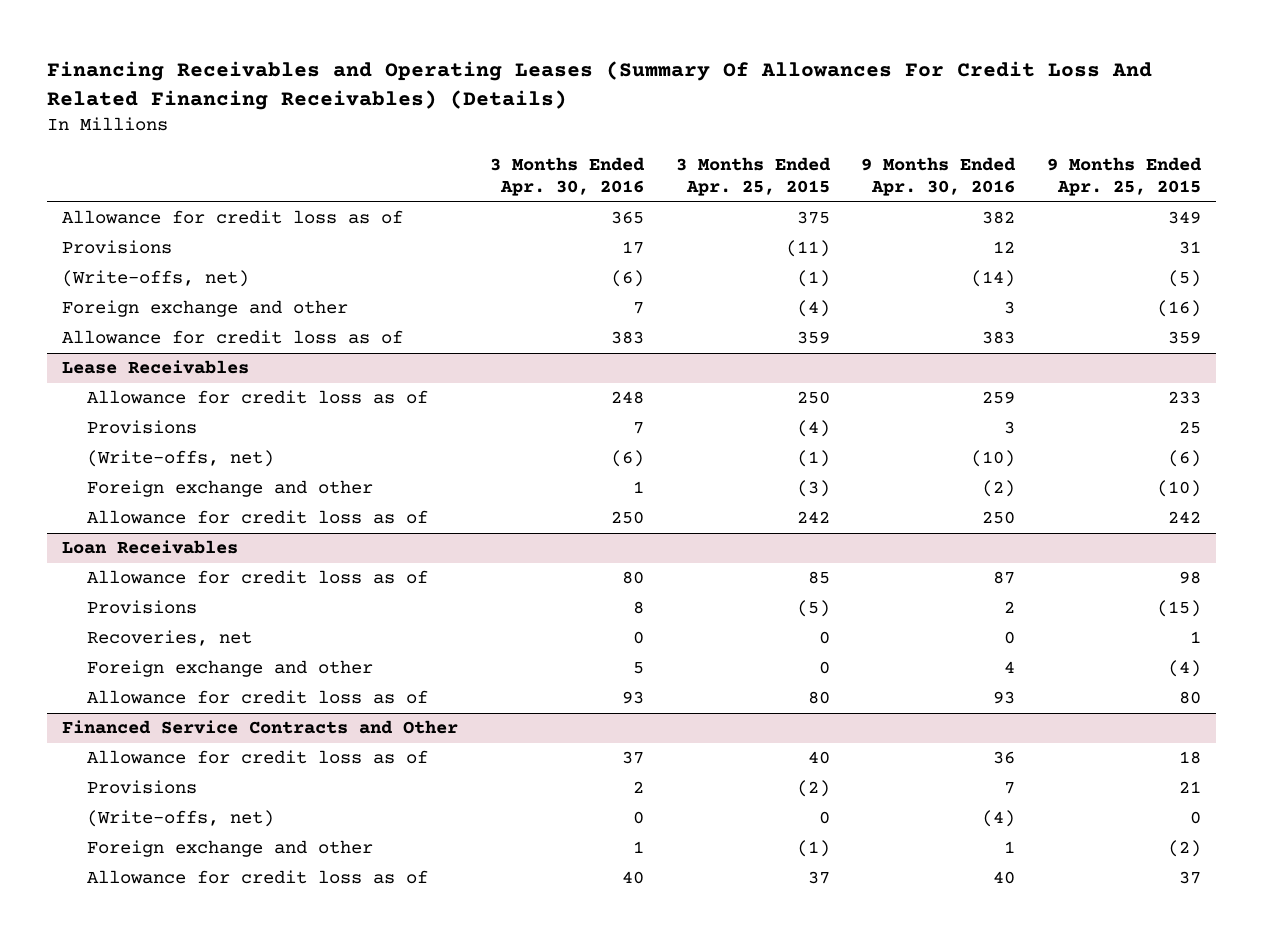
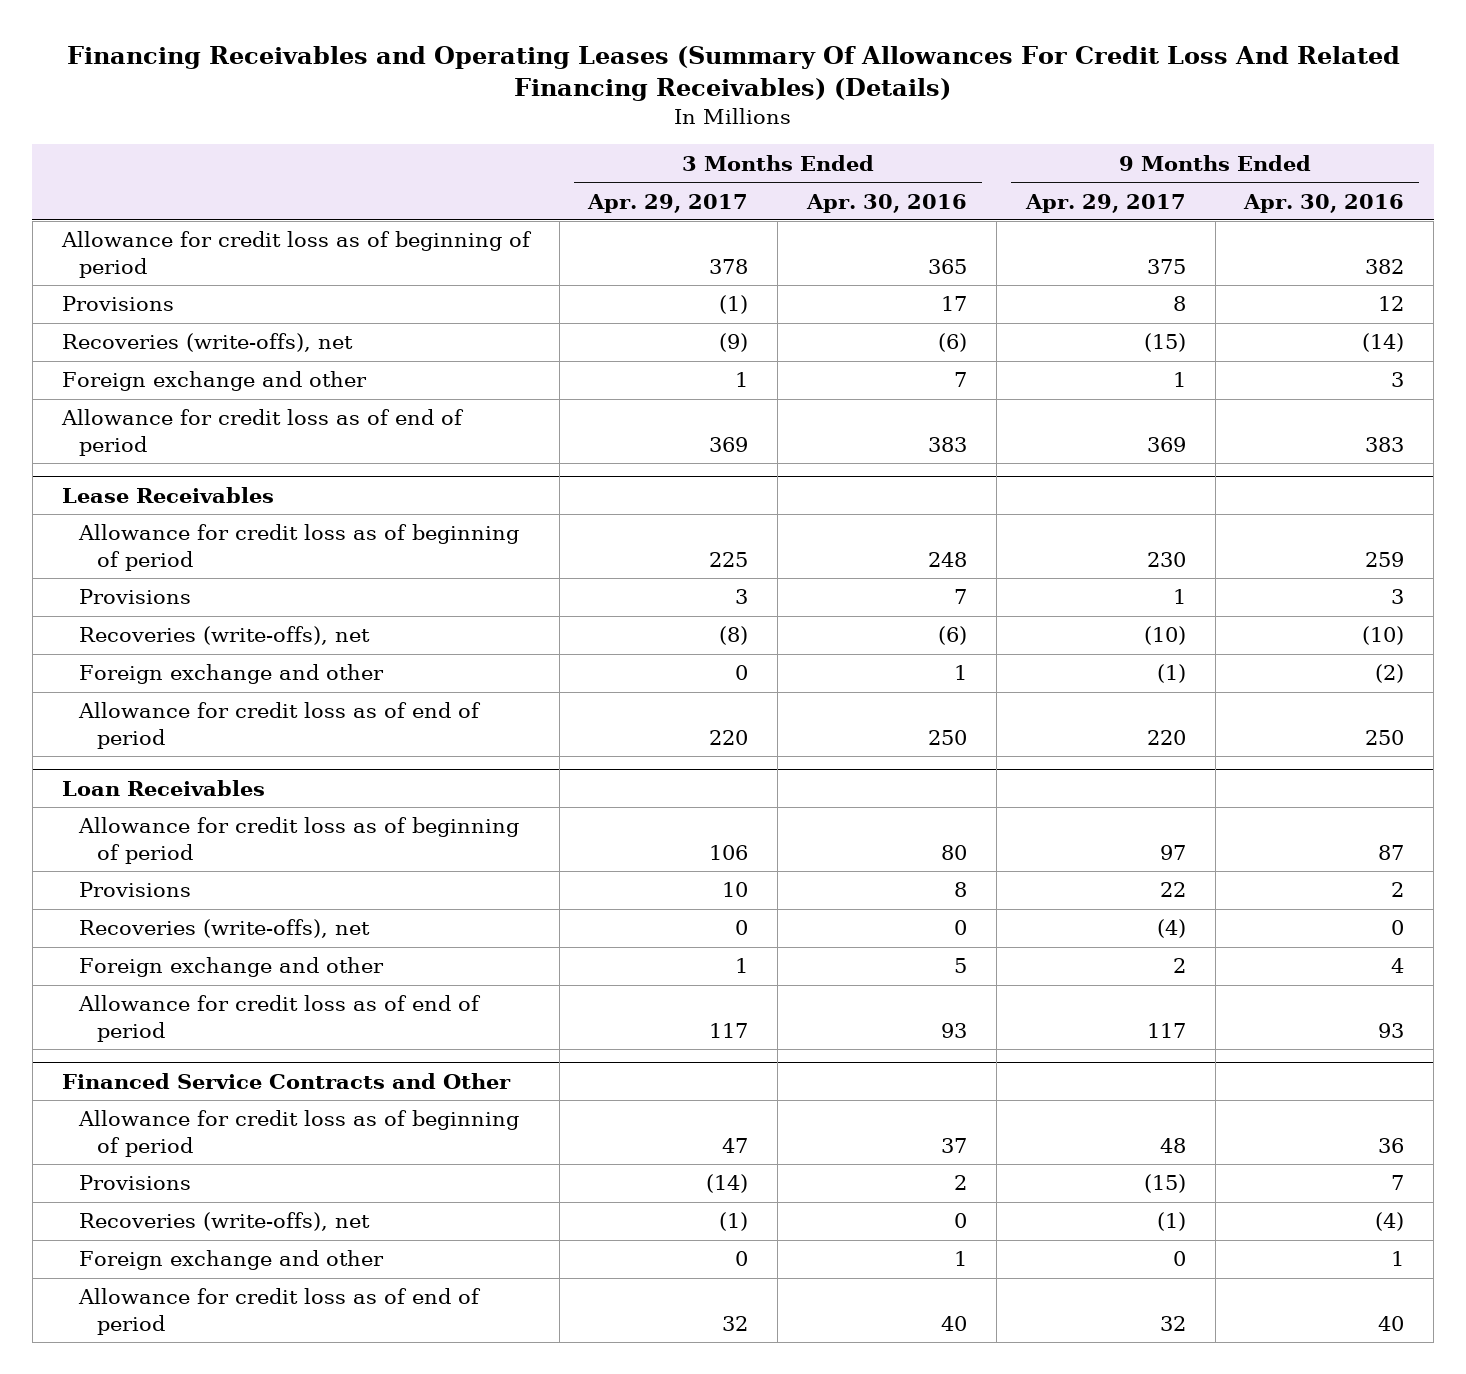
- | 3 Months Ended Apr. 30, 2016 | 3 Months Ended Apr. 25, 2015 | 9 Months Ended Apr. 30, 2016 | 9 Months Ended Apr. 25, 2015
+ | 3 Months Ended Apr. 29, 2017 | 3 Months Ended Apr. 30, 2016 | 9 Months Ended Apr. 29, 2017 | 9 Months Ended Apr. 30, 2016
- Allowance for credit loss as of | 365 | 375 | 382 | 349
+ Allowance for credit loss as of beginning of period | 378 | 365 | 375 | 382
- (Write-offs, net) | (6) | (1) | (14) | (5)
+ Recoveries (write-offs), net | (9) | (6) | (15) | (14)
- Allowance for credit loss as of | 383 | 359 | 383 | 359
+ Allowance for credit loss as of end of period | 369 | 383 | 369 | 383
@ Lease Receivables
- Allowance for credit loss as of | 248 | 250 | 259 | 233
+ Allowance for credit loss as of beginning of period | 225 | 248 | 230 | 259
- (Write-offs, net) | (6) | (1) | (10) | (6)
+ Recoveries (write-offs), net | (8) | (6) | (10) | (10)
- Allowance for credit loss as of | 250 | 242 | 250 | 242
+ Allowance for credit loss as of end of period | 220 | 250 | 220 | 250
@ Loan Receivables
- Allowance for credit loss as of | 80 | 85 | 87 | 98
+ Allowance for credit loss as of beginning of period | 106 | 80 | 97 | 87
- Recoveries, net | 0 | 0 | 0 | 1
+ Recoveries (write-offs), net | 0 | 0 | (4) | 0
- Allowance for credit loss as of | 93 | 80 | 93 | 80
+ Allowance for credit loss as of end of period | 117 | 93 | 117 | 93
@ Financed Service Contracts and Other
- Allowance for credit loss as of | 37 | 40 | 36 | 18
+ Allowance for credit loss as of beginning of period | 47 | 37 | 48 | 36
- (Write-offs, net) | 0 | 0 | (4) | 0
+ Recoveries (write-offs), net | (1) | 0 | (1) | (4)
- Allowance for credit loss as of | 40 | 37 | 40 | 37
+ Allowance for credit loss as of end of period | 32 | 40 | 32 | 40

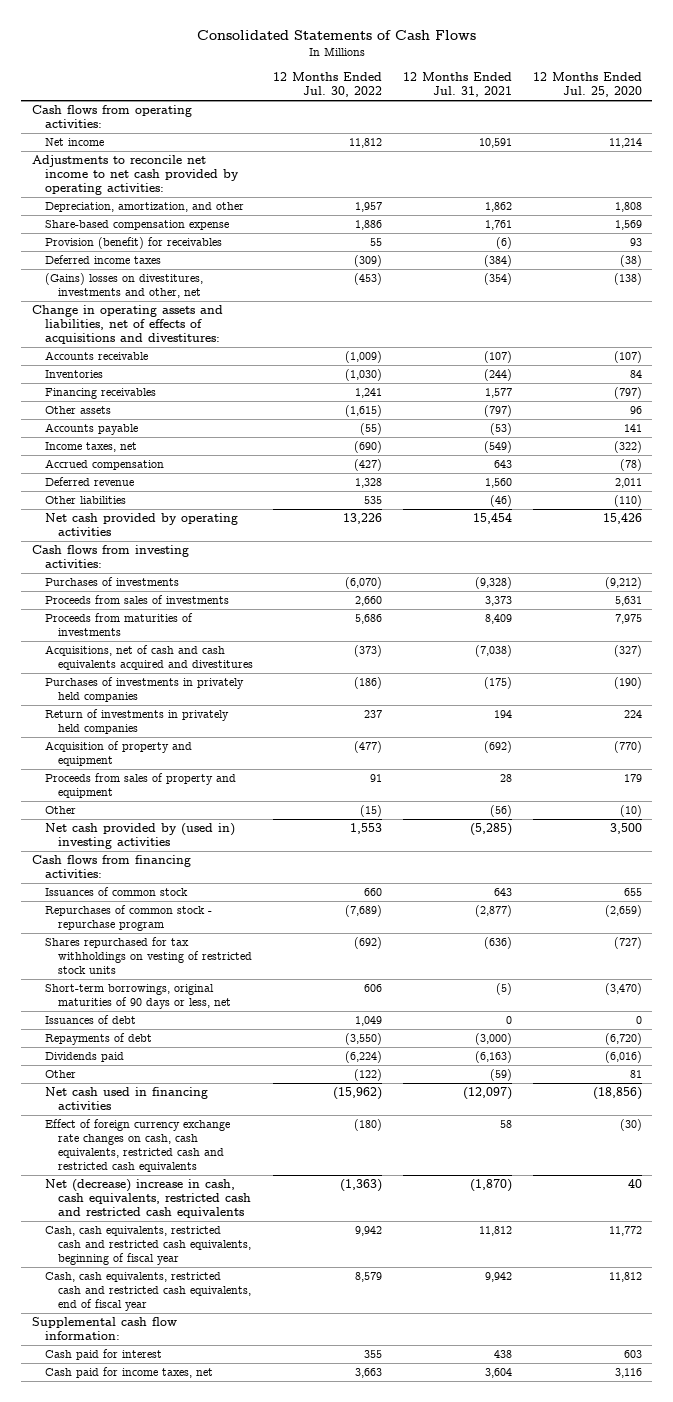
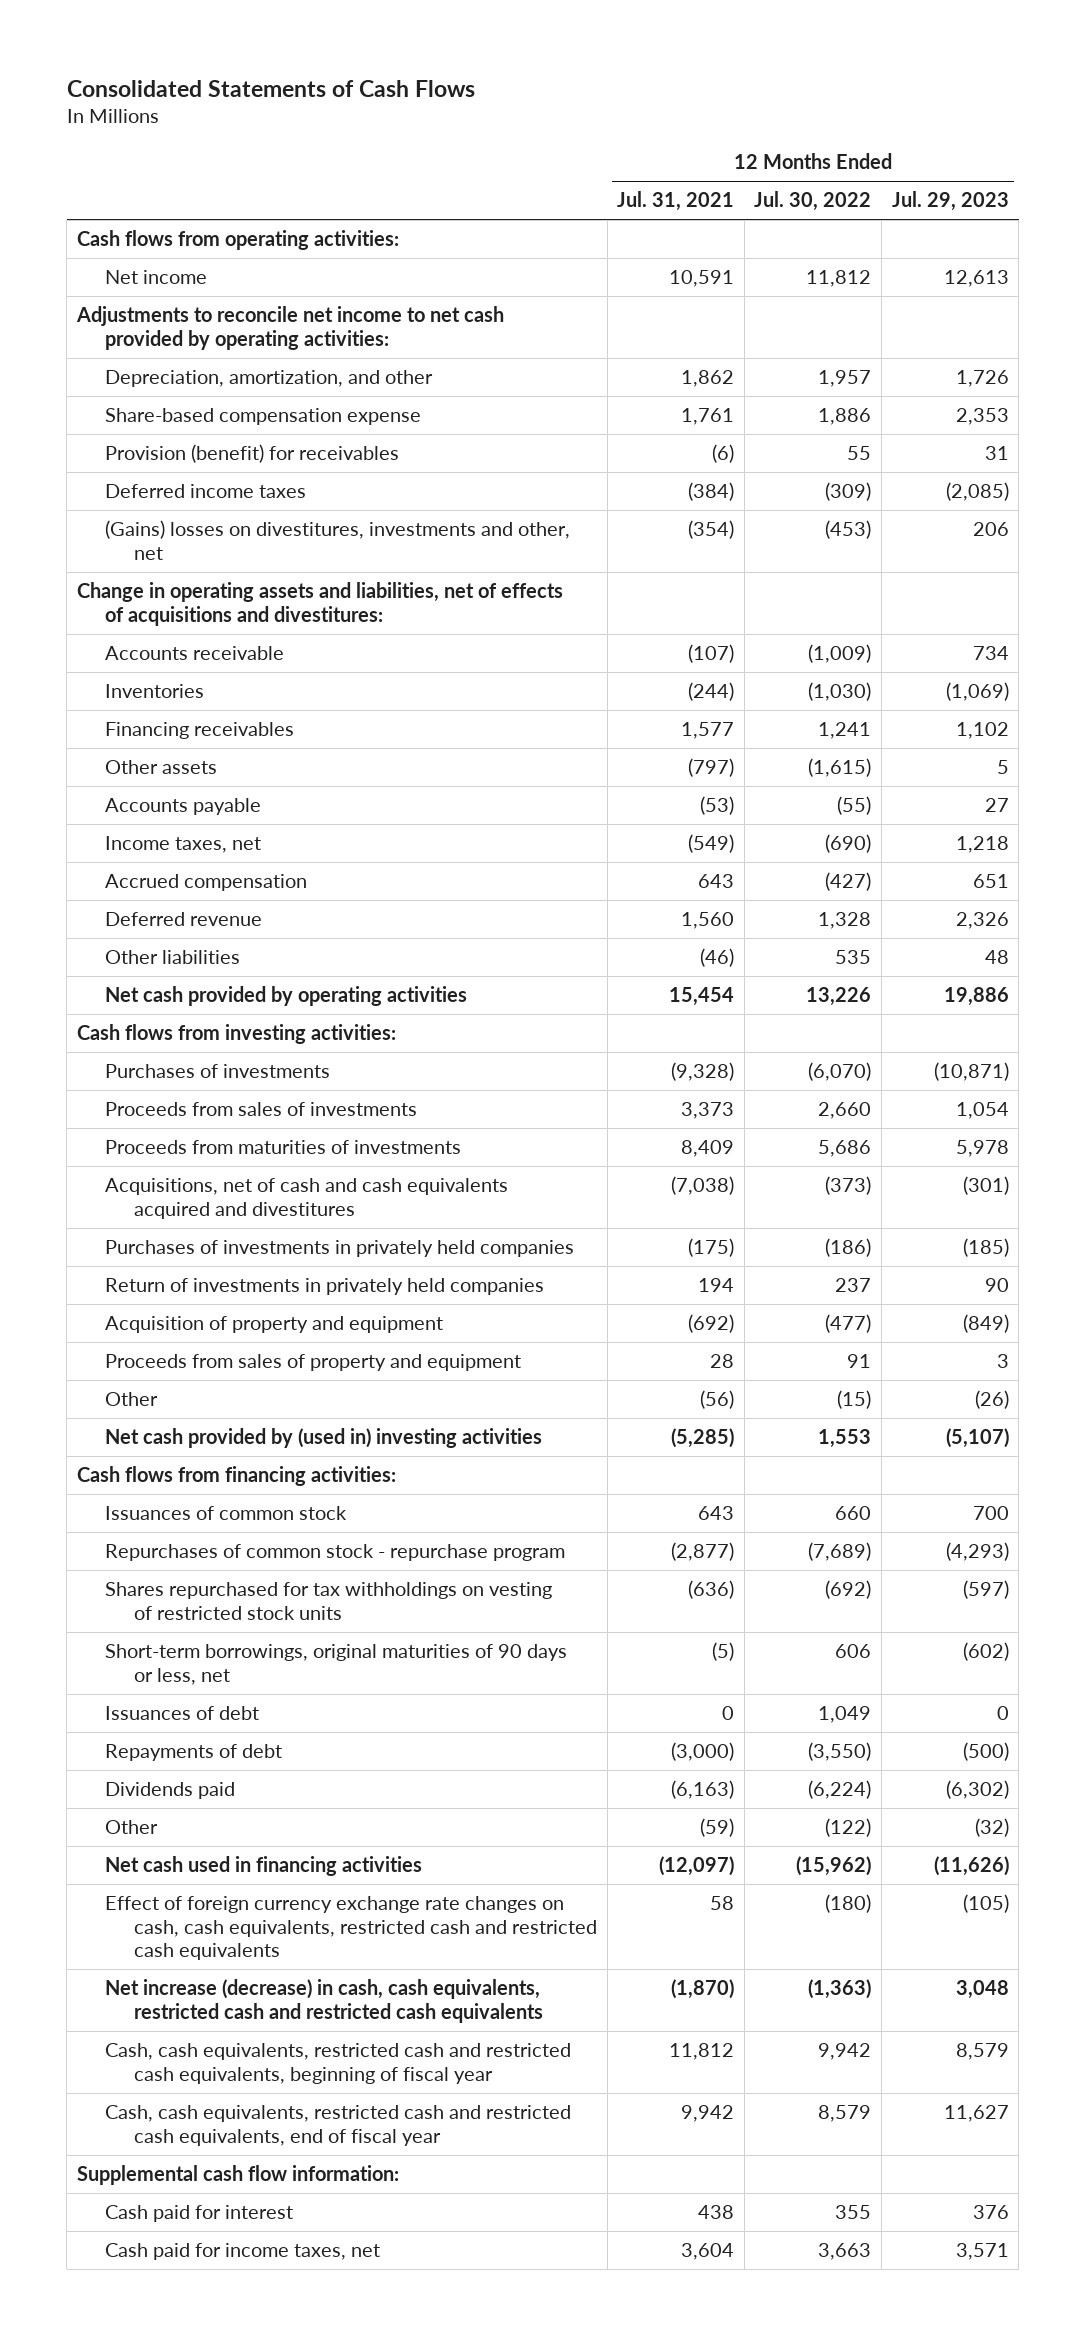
- | 12 Months Ended Jul. 30, 2022 | 12 Months Ended Jul. 31, 2021 | 12 Months Ended Jul. 25, 2020
+ | 12 Months Ended Jul. 31, 2021 | 12 Months Ended Jul. 30, 2022 | 12 Months Ended Jul. 29, 2023
- Net (decrease) increase in cash, cash equivalents, restricted cash and restricted cash equivalents | (1,363) | (1,870) | 40
+ Net increase (decrease) in cash, cash equivalents, restricted cash and restricted cash equivalents | (1,870) | (1,363) | 3,048

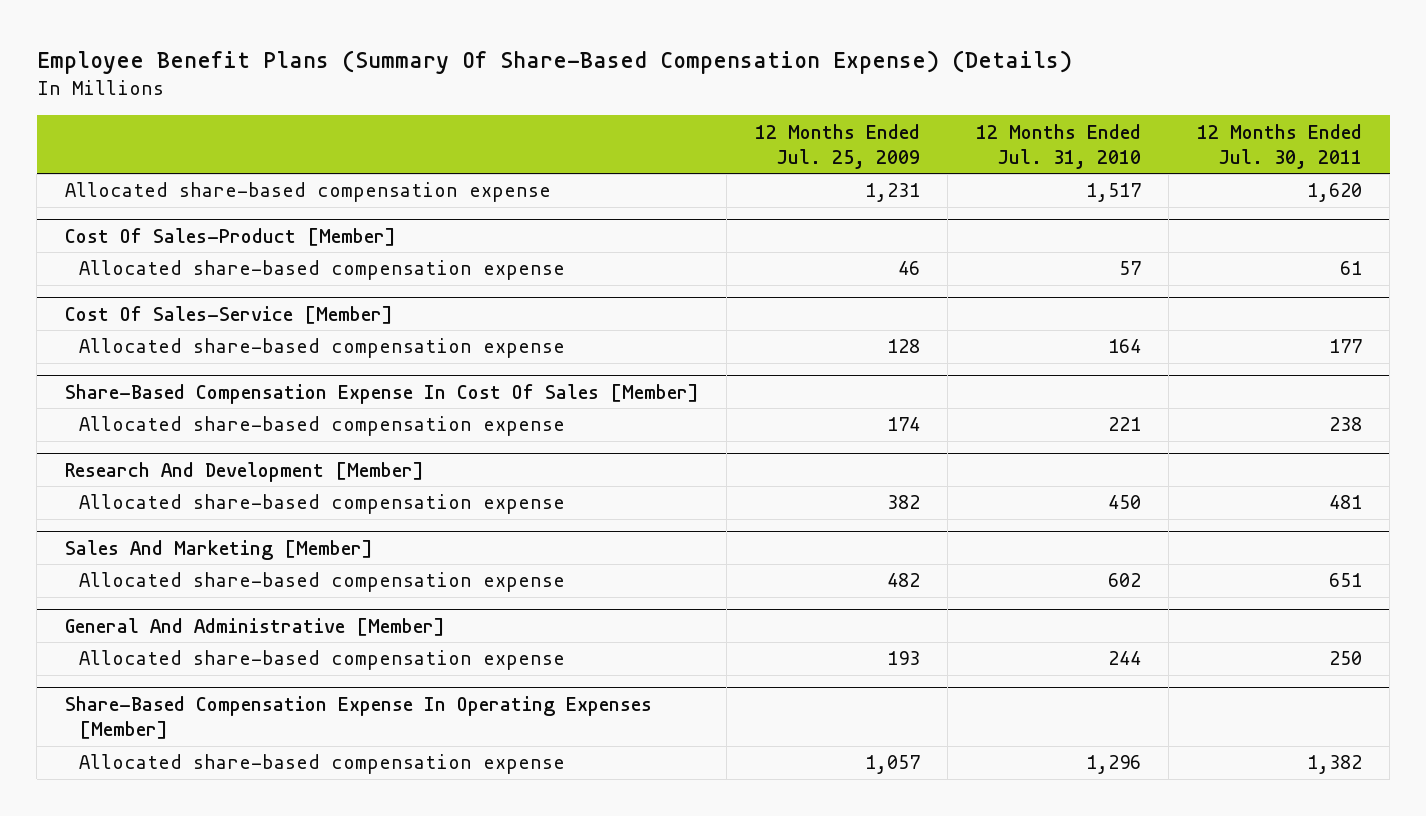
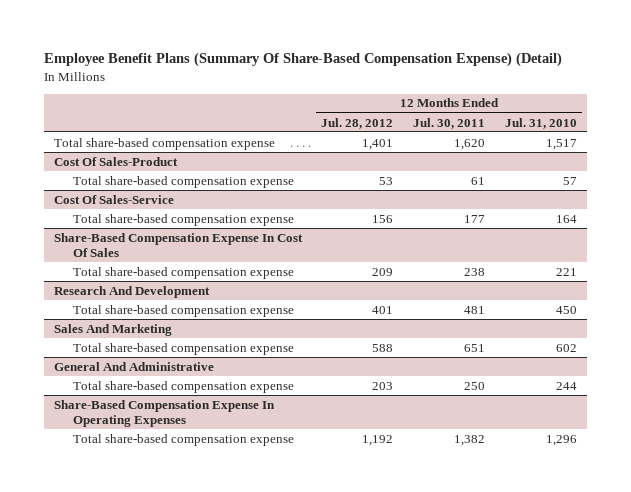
- Employee Benefit Plans (Summary Of Share-Based Compensation Expense) (Details)
+ Employee Benefit Plans (Summary Of Share-Based Compensation Expense) (Detail)
- | 12 Months Ended Jul. 25, 2009 | 12 Months Ended Jul. 31, 2010 | 12 Months Ended Jul. 30, 2011
+ | 12 Months Ended Jul. 28, 2012 | 12 Months Ended Jul. 30, 2011 | 12 Months Ended Jul. 31, 2010
- Allocated share-based compensation expense | 1,231 | 1,517 | 1,620
- Cost Of Sales-Product [Member]
- Allocated share-based compensation expense | 46 | 57 | 61
- Cost Of Sales-Service [Member]
- Allocated share-based compensation expense | 128 | 164 | 177
- Share-Based Compensation Expense In Cost Of Sales [Member]
- Allocated share-based compensation expense | 174 | 221 | 238
- Research And Development [Member]
- Allocated share-based compensation expense | 382 | 450 | 481
- Sales And Marketing [Member]
- Allocated share-based compensation expense | 482 | 602 | 651
- General And Administrative [Member]
- Allocated share-based compensation expense | 193 | 244 | 250
- Share-Based Compensation Expense In Operating Expenses [Member]
- Allocated share-based compensation expense | 1,057 | 1,296 | 1,382
+ Total share-based compensation expense | 1,401 | 1,620 | 1,517
+ Cost Of Sales-Product
+ Total share-based compensation expense | 53 | 61 | 57
+ Cost Of Sales-Service
+ Total share-based compensation expense | 156 | 177 | 164
+ Share-Based Compensation Expense In Cost Of Sales
+ Total share-based compensation expense | 209 | 238 | 221
+ Research And Development
+ Total share-based compensation expense | 401 | 481 | 450
+ Sales And Marketing
+ Total share-based compensation expense | 588 | 651 | 602
+ General And Administrative
+ Total share-based compensation expense | 203 | 250 | 244
+ Share-Based Compensation Expense In Operating Expenses
+ Total share-based compensation expense | 1,192 | 1,382 | 1,296

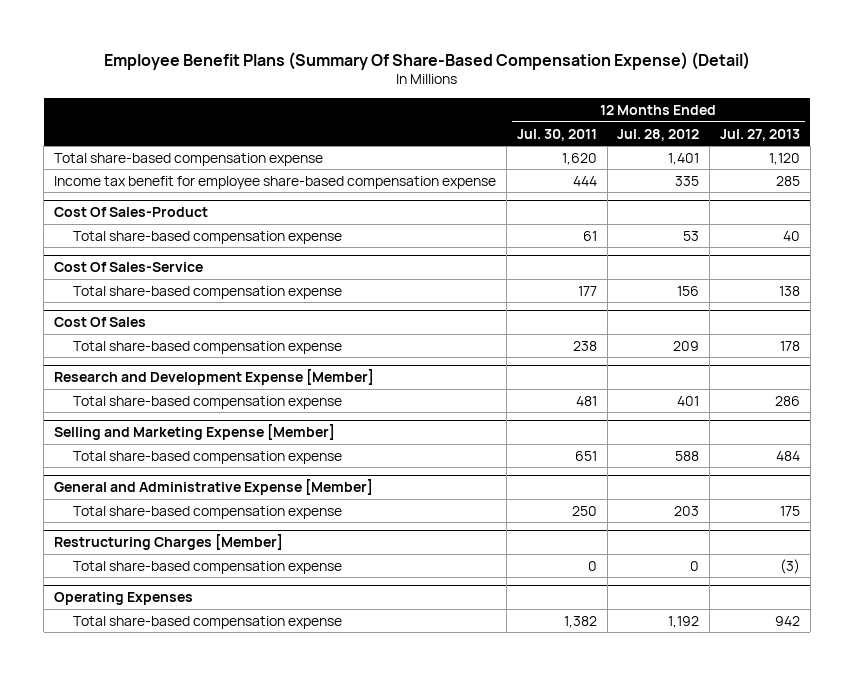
- | 12 Months Ended Jul. 28, 2012 | 12 Months Ended Jul. 30, 2011 | 12 Months Ended Jul. 31, 2010
+ | 12 Months Ended Jul. 30, 2011 | 12 Months Ended Jul. 28, 2012 | 12 Months Ended Jul. 27, 2013
+ Income tax benefit for employee share-based compensation expense | 444 | 335 | 285
- Share-Based Compensation Expense In Cost Of Sales
+ Cost Of Sales
- Research And Development
+ Research and Development Expense [Member]
- Sales And Marketing
+ Selling and Marketing Expense [Member]
- General And Administrative
+ General and Administrative Expense [Member]
- Share-Based Compensation Expense In Operating Expenses
+ Restructuring Charges [Member]
+ Total share-based compensation expense | 0 | 0 | (3)
+ Operating Expenses

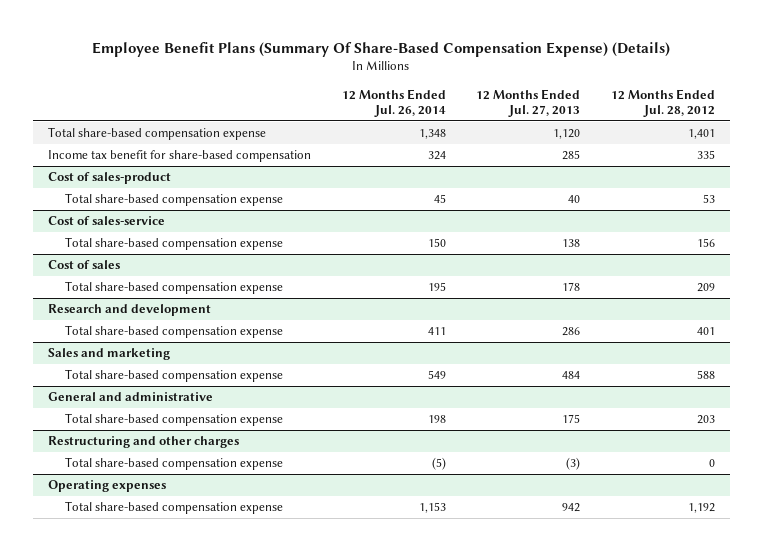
- Employee Benefit Plans (Summary Of Share-Based Compensation Expense) (Detail)
+ Employee Benefit Plans (Summary Of Share-Based Compensation Expense) (Details)
- | 12 Months Ended Jul. 30, 2011 | 12 Months Ended Jul. 28, 2012 | 12 Months Ended Jul. 27, 2013
+ | 12 Months Ended Jul. 26, 2014 | 12 Months Ended Jul. 27, 2013 | 12 Months Ended Jul. 28, 2012
- Income tax benefit for employee share-based compensation expense | 444 | 335 | 285
- Cost Of Sales-Product
+ Income tax benefit for share-based compensation | 324 | 285 | 335
+ Cost of sales-product
- Cost Of Sales-Service
+ Cost of sales-service
- Cost Of Sales
+ Cost of sales
- Research and Development Expense [Member]
+ Research and development
- Selling and Marketing Expense [Member]
+ Sales and marketing
- General and Administrative Expense [Member]
+ General and administrative
- Restructuring Charges [Member]
+ Restructuring and other charges
- Operating Expenses
+ Operating expenses

